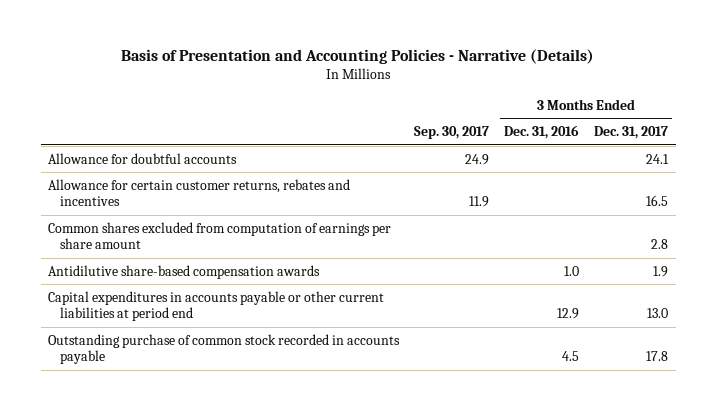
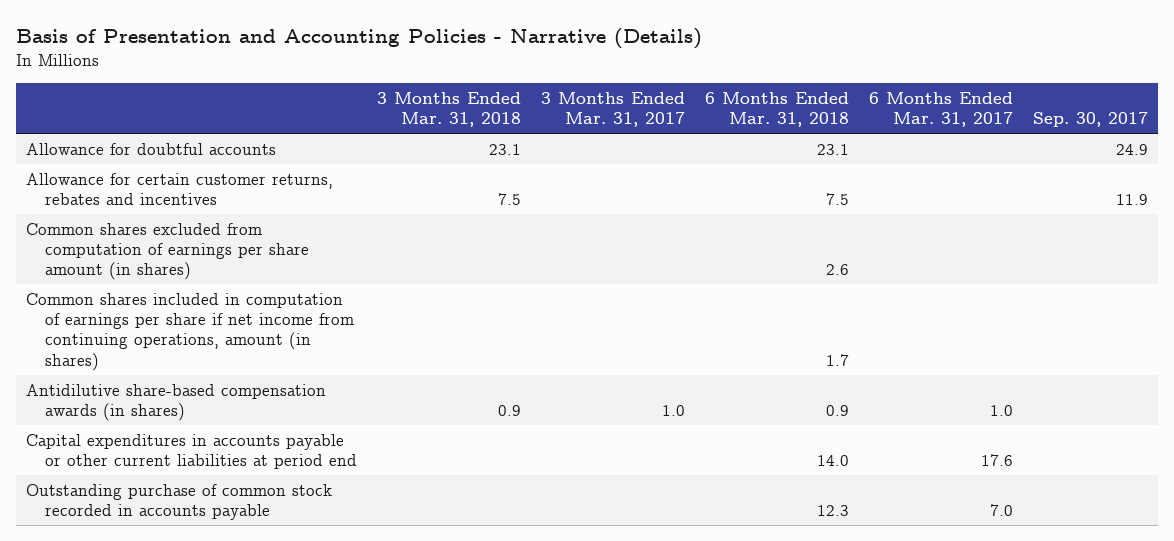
- | Sep. 30, 2017 | 3 Months Ended Dec. 31, 2016 | 3 Months Ended Dec. 31, 2017
+ | 3 Months Ended Mar. 31, 2018 | 3 Months Ended Mar. 31, 2017 | 6 Months Ended Mar. 31, 2018 | 6 Months Ended Mar. 31, 2017 | Sep. 30, 2017
- Common shares excluded from computation of earnings per share amount | | | 2.8
- Antidilutive share-based compensation awards | | 1.0 | 1.9
+ Common shares excluded from computation of earnings per share amount (in shares) | | | 2.6 | |
+ Common shares included in computation of earnings per share if net income from continuing operations, amount (in shares) | | | 1.7 | |
+ Antidilutive share-based compensation awards (in shares) | 0.9 | 1.0 | 0.9 | 1.0 |

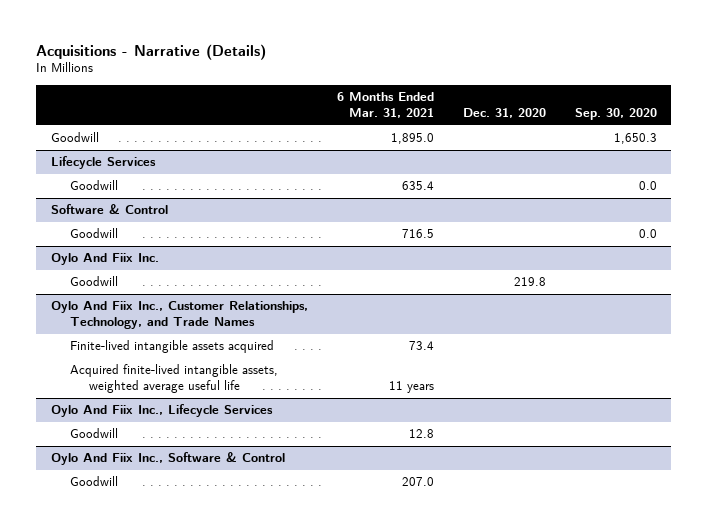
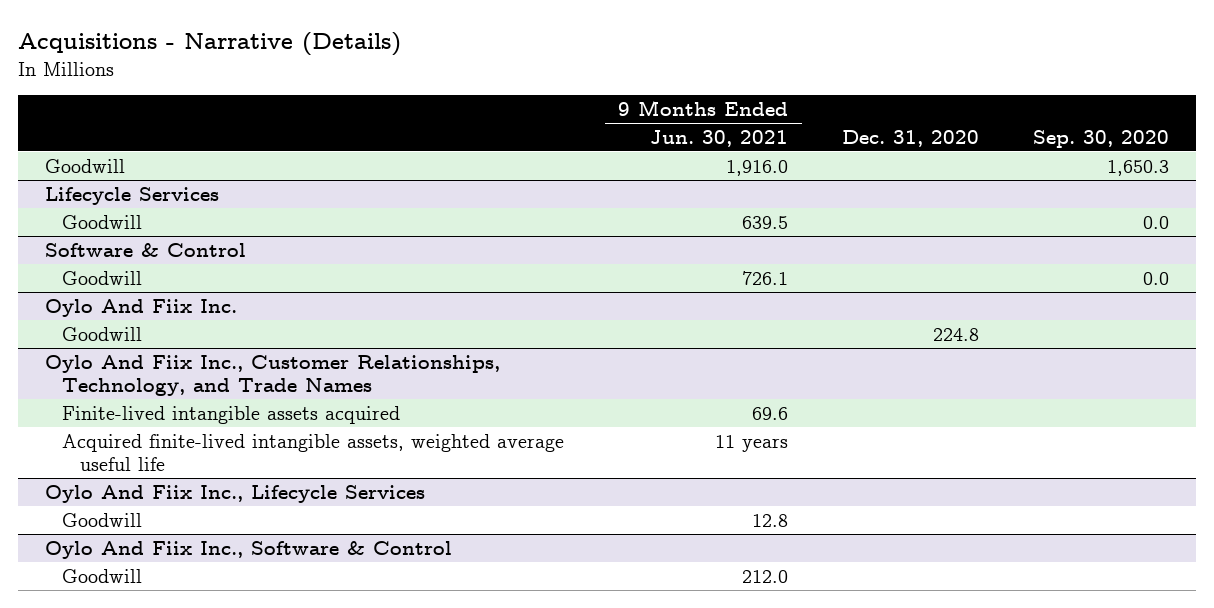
- | 6 Months Ended Mar. 31, 2021 | Dec. 31, 2020 | Sep. 30, 2020
+ | 9 Months Ended Jun. 30, 2021 | Dec. 31, 2020 | Sep. 30, 2020
@ Oylo And Fiix Inc.
- Goodwill | | 219.8 |
+ Goodwill | | 224.8 |

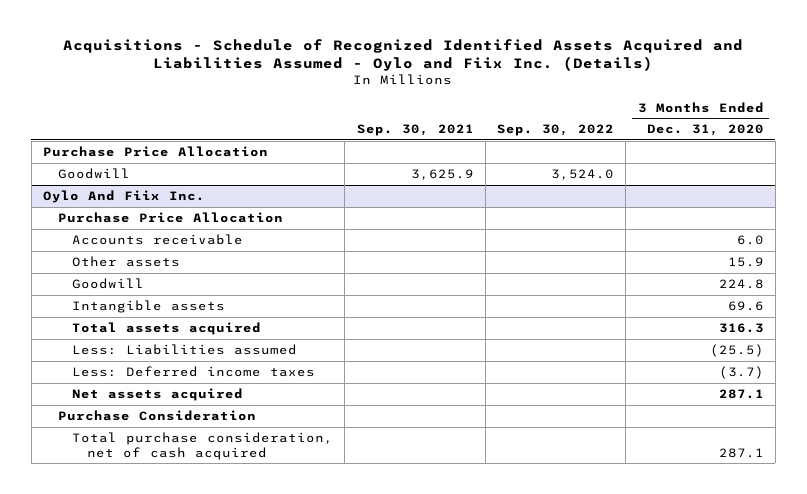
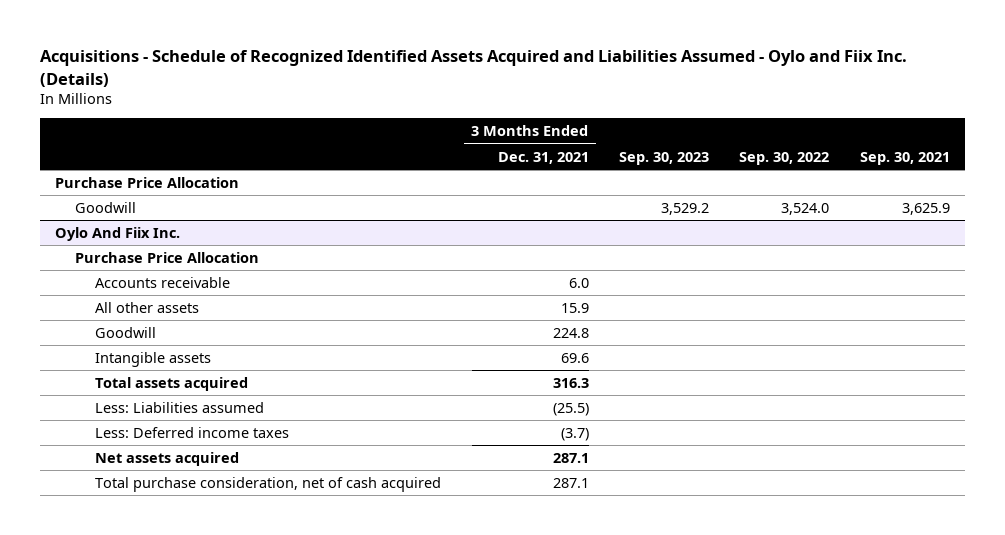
- | Sep. 30, 2021 | Sep. 30, 2022 | 3 Months Ended Dec. 31, 2020
+ | 3 Months Ended Dec. 31, 2021 | Sep. 30, 2023 | Sep. 30, 2022 | Sep. 30, 2021
@ Oylo And Fiix Inc.
- Other assets | | | 15.9
+ All other assets | 15.9 | | |
- Purchase Consideration

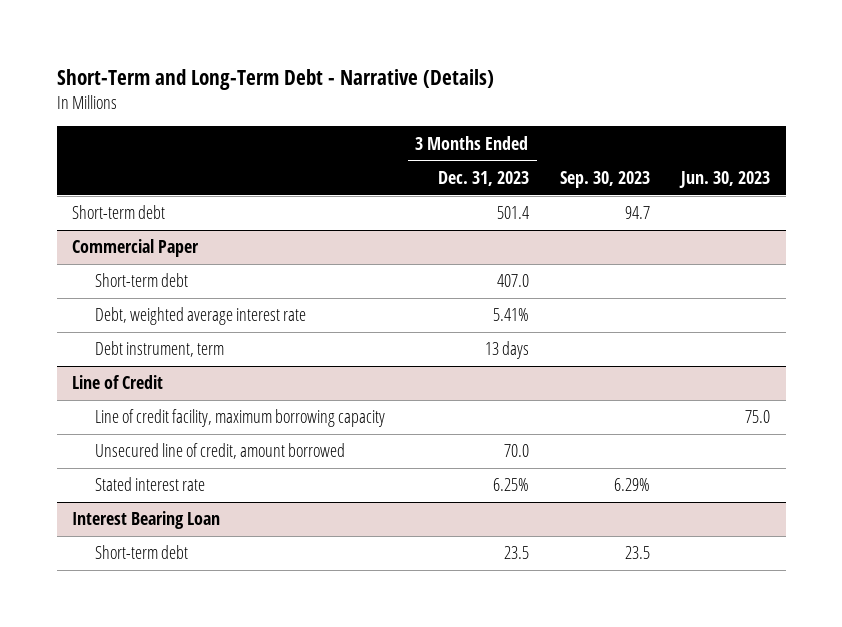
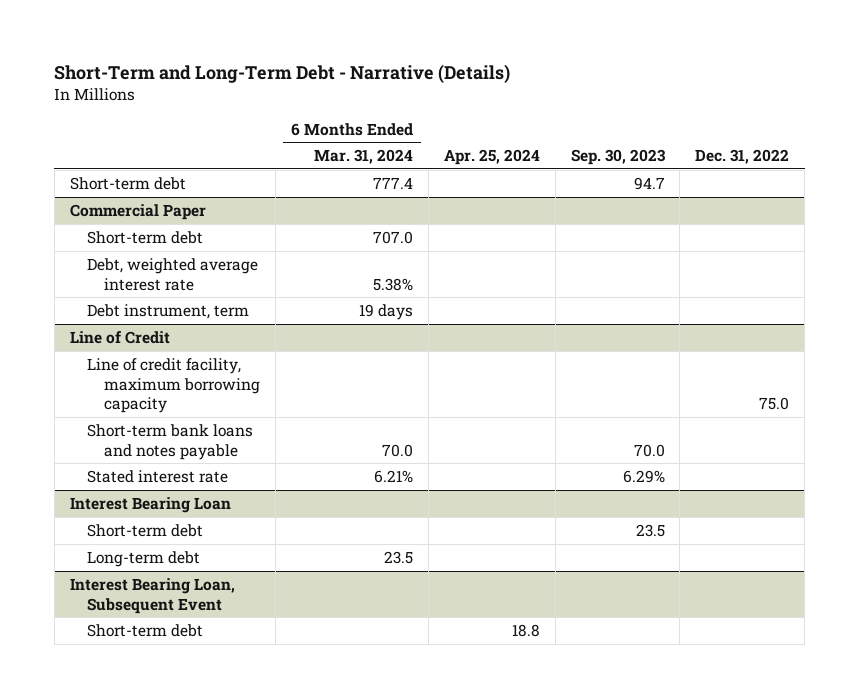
- | 3 Months Ended Dec. 31, 2023 | Sep. 30, 2023 | Jun. 30, 2023
+ | 6 Months Ended Mar. 31, 2024 | Apr. 25, 2024 | Sep. 30, 2023 | Dec. 31, 2022
@ Line of Credit
- Unsecured line of credit, amount borrowed | 70.0 | |
+ Short-term bank loans and notes payable | 70.0 | | 70.0 |
@ Interest Bearing Loan
+ Long-term debt | 23.5 | | |
+ Interest Bearing Loan, Subsequent Event
+ Short-term debt | | 18.8 | |

